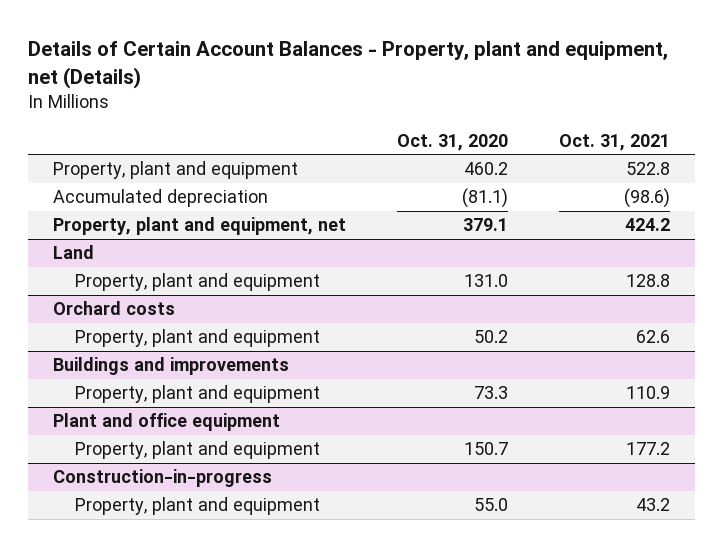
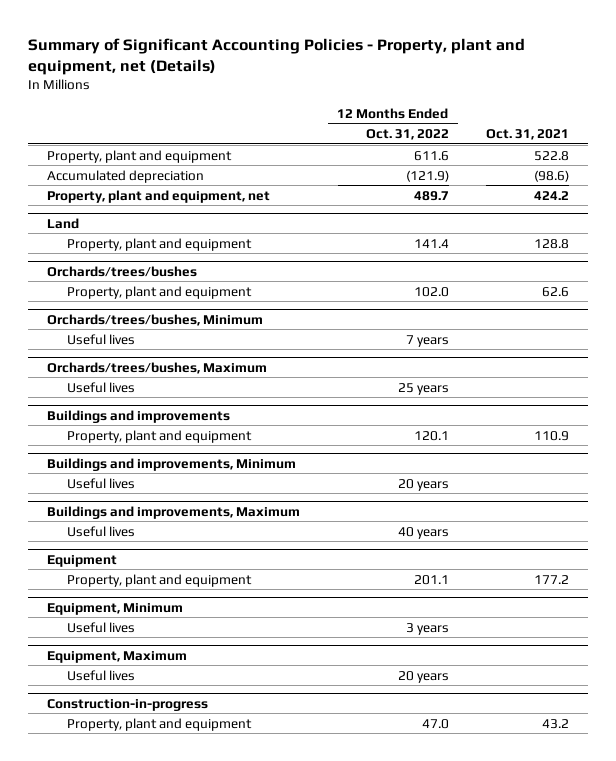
- Details of Certain Account Balances - Property, plant and equipment, net (Details)
+ Summary of Significant Accounting Policies - Property, plant and equipment, net (Details)
- | Oct. 31, 2020 | Oct. 31, 2021
+ | 12 Months Ended Oct. 31, 2022 | Oct. 31, 2021
- Orchard costs
+ Orchards/trees/bushes
+ Orchards/trees/bushes, Minimum
+ Useful lives | 7 years |
+ Orchards/trees/bushes, Maximum
+ Useful lives | 25 years |
- Plant and office equipment
+ Buildings and improvements, Minimum
+ Useful lives | 20 years |
+ Buildings and improvements, Maximum
+ Useful lives | 40 years |
+ Equipment
+ Equipment, Minimum
+ Useful lives | 3 years |
+ Equipment, Maximum
+ Useful lives | 20 years |

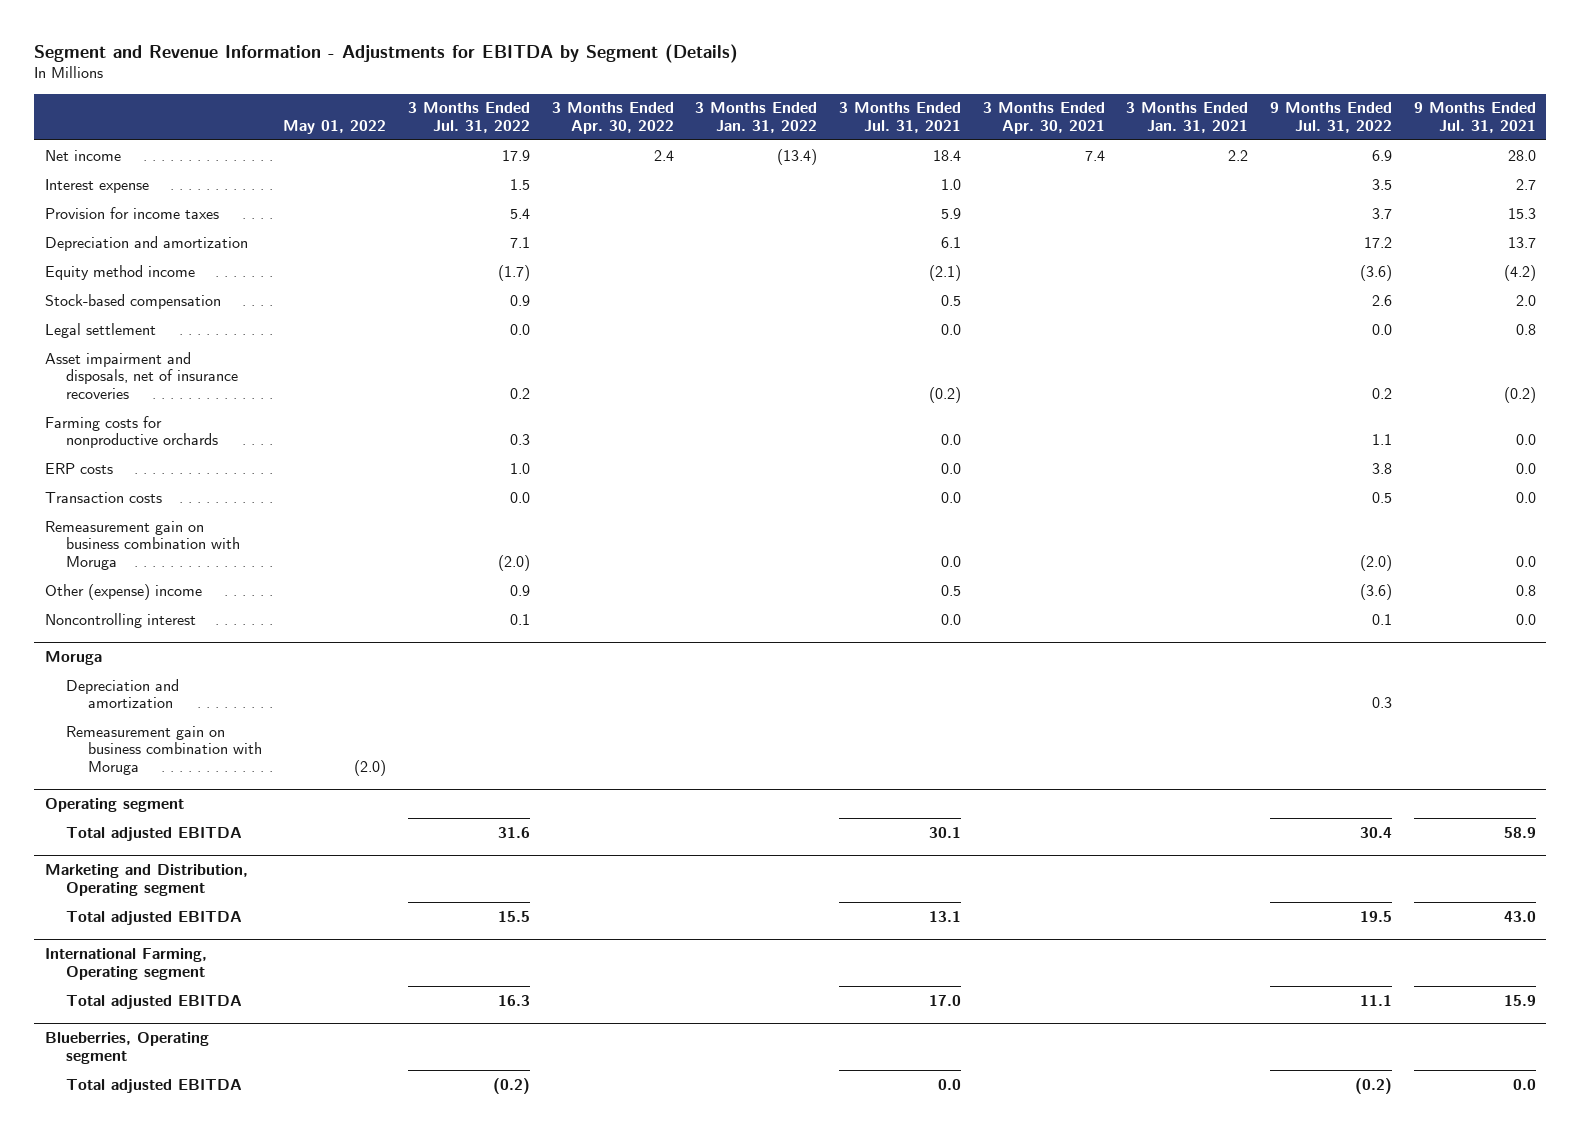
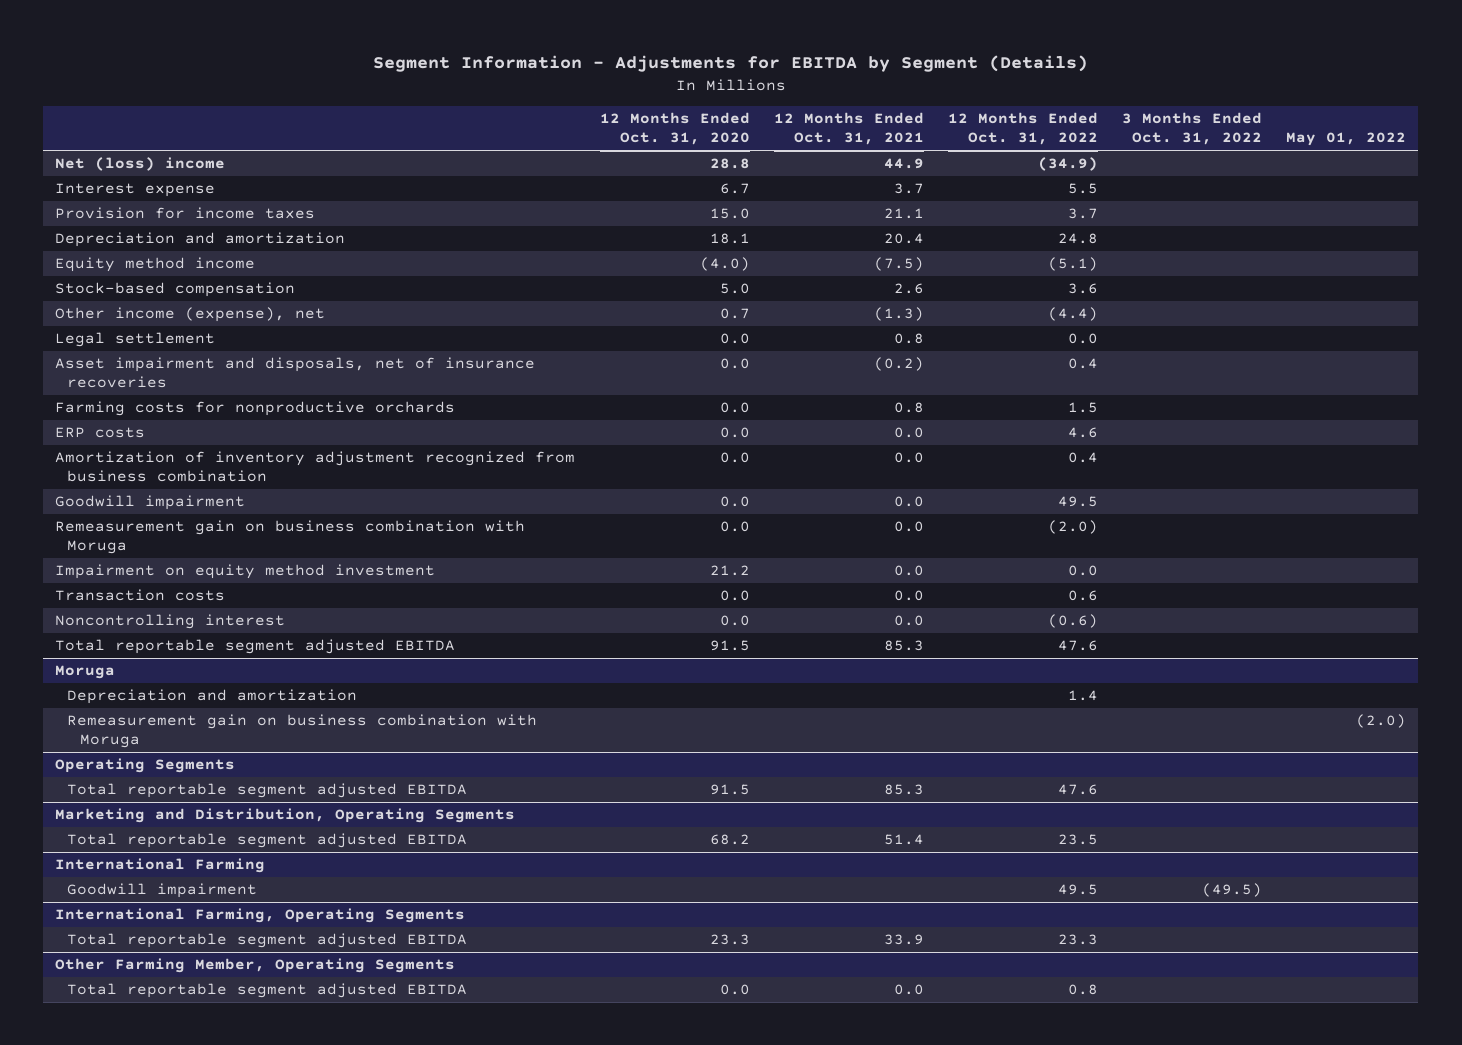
- Segment and Revenue Information - Adjustments for EBITDA by Segment (Details)
+ Segment Information - Adjustments for EBITDA by Segment (Details)
- | May 01, 2022 | 3 Months Ended Jul. 31, 2022 | 3 Months Ended Apr. 30, 2022 | 3 Months Ended Jan. 31, 2022 | 3 Months Ended Jul. 31, 2021 | 3 Months Ended Apr. 30, 2021 | 3 Months Ended Jan. 31, 2021 | 9 Months Ended Jul. 31, 2022 | 9 Months Ended Jul. 31, 2021
+ | 12 Months Ended Oct. 31, 2020 | 12 Months Ended Oct. 31, 2021 | 12 Months Ended Oct. 31, 2022 | 3 Months Ended Oct. 31, 2022 | May 01, 2022
- Net income | | 17.9 | 2.4 | (13.4) | 18.4 | 7.4 | 2.2 | 6.9 | 28.0
+ Net (loss) income | 28.8 | 44.9 | (34.9) | |
+ Other income (expense), net | 0.7 | (1.3) | (4.4) | |
+ Amortization of inventory adjustment recognized from business combination | 0.0 | 0.0 | 0.4 | |
+ Goodwill impairment | 0.0 | 0.0 | 49.5 | |
- Other (expense) income | | 0.9 | | | 0.5 | | | (3.6) | 0.8
+ Impairment on equity method investment | 21.2 | 0.0 | 0.0 | |
moved down: Transaction costs | 0.0 | 0.0 | 0.6 | |
+ Total reportable segment adjusted EBITDA | 91.5 | 85.3 | 47.6 | |
- Operating segment
- Total adjusted EBITDA | | 31.6 | | | 30.1 | | | 30.4 | 58.9
- Marketing and Distribution, Operating segment
- Total adjusted EBITDA | | 15.5 | | | 13.1 | | | 19.5 | 43.0
- International Farming, Operating segment
- Total adjusted EBITDA | | 16.3 | | | 17.0 | | | 11.1 | 15.9
- Blueberries, Operating segment
- Total adjusted EBITDA | | (0.2) | | | 0.0 | | | (0.2) | 0.0
+ Operating Segments
+ Total reportable segment adjusted EBITDA | 91.5 | 85.3 | 47.6 | |
+ Marketing and Distribution, Operating Segments
+ Total reportable segment adjusted EBITDA | 68.2 | 51.4 | 23.5 | |
+ International Farming
+ Goodwill impairment | | | 49.5 | (49.5) |
+ International Farming, Operating Segments
+ Total reportable segment adjusted EBITDA | 23.3 | 33.9 | 23.3 | |
+ Other Farming Member, Operating Segments
+ Total reportable segment adjusted EBITDA | 0.0 | 0.0 | 0.8 | |

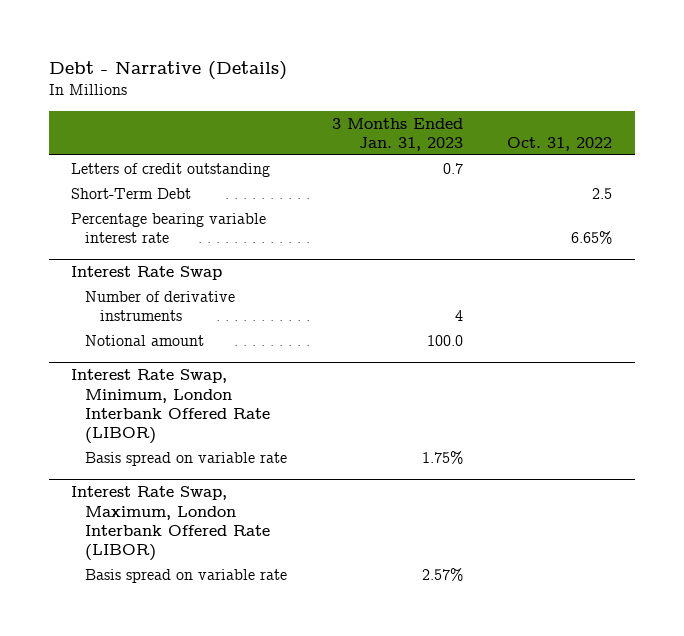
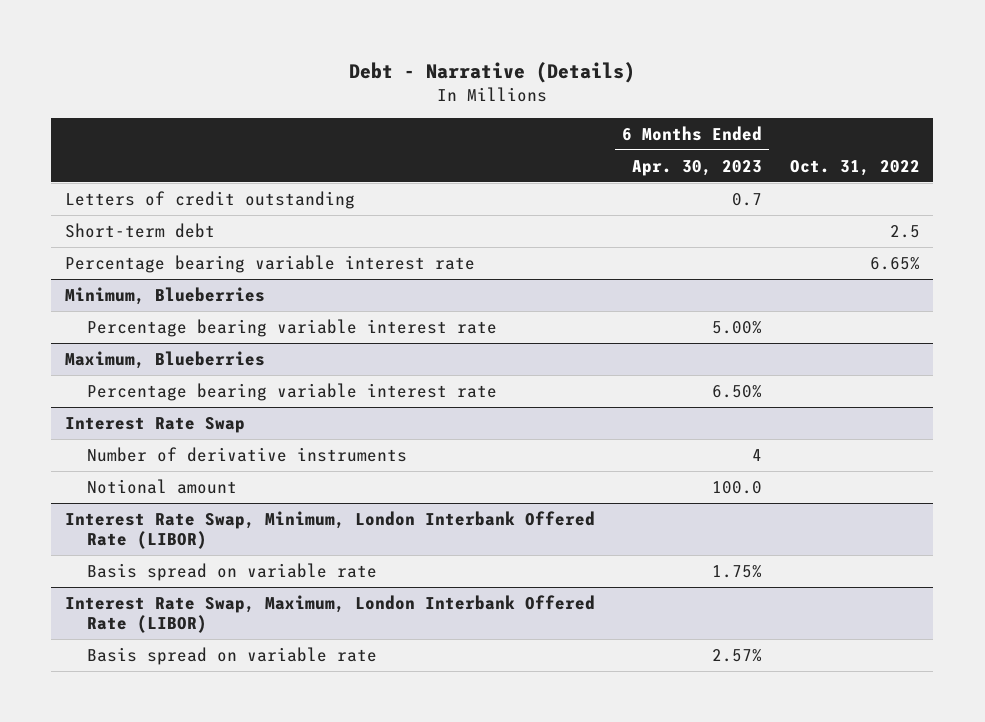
- | 3 Months Ended Jan. 31, 2023 | Oct. 31, 2022
+ | 6 Months Ended Apr. 30, 2023 | Oct. 31, 2022
- Short-Term Debt | | 2.5
+ Short-term debt | | 2.5
+ Minimum, Blueberries
+ Percentage bearing variable interest rate | 5.00% |
+ Maximum, Blueberries
+ Percentage bearing variable interest rate | 6.50% |

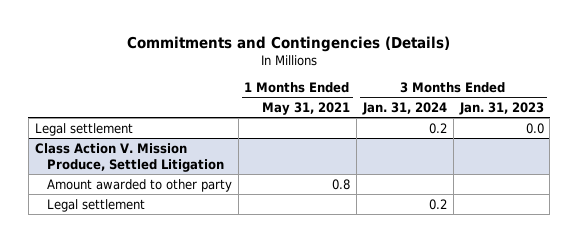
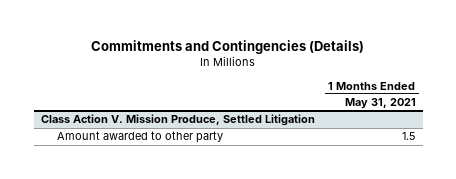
- | 1 Months Ended May 31, 2021 | 3 Months Ended Jan. 31, 2024 | 3 Months Ended Jan. 31, 2023
+ | 1 Months Ended May 31, 2021
- Legal settlement | | 0.2 | 0.0
@ Class Action V. Mission Produce, Settled Litigation
- Amount awarded to other party | 0.8 | |
- Legal settlement | | 0.2 |
+ Amount awarded to other party | 1.5

